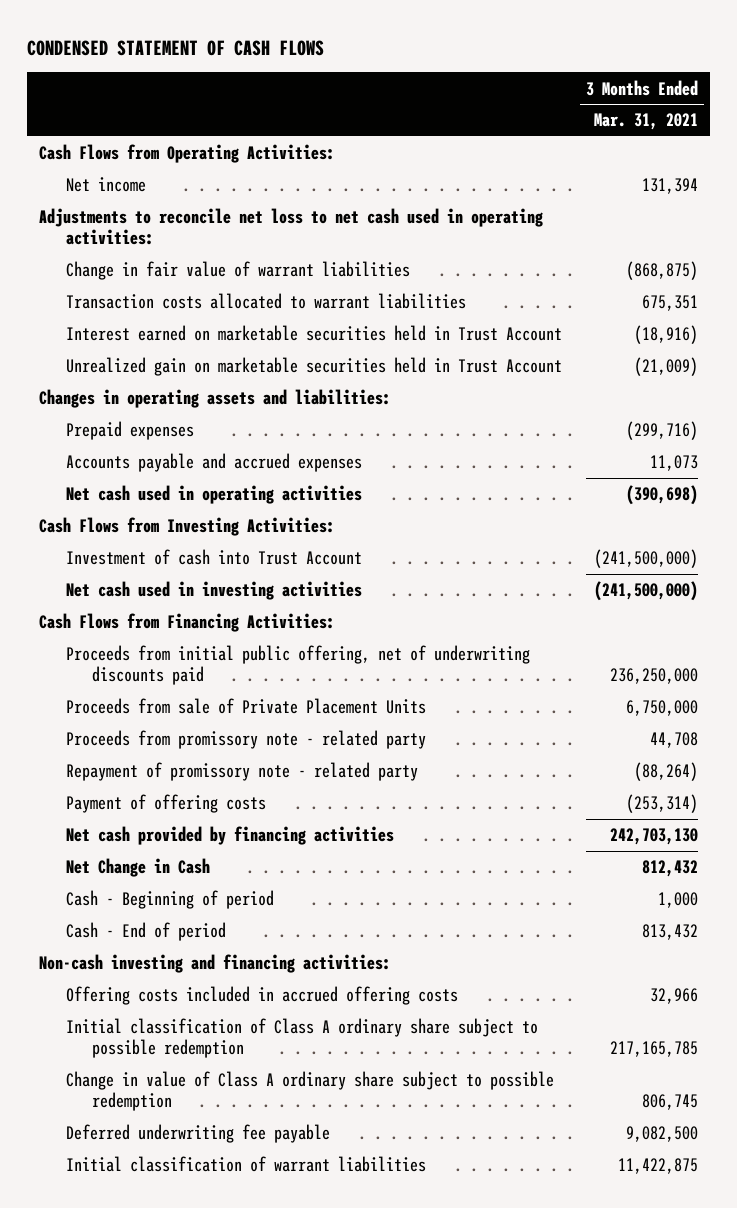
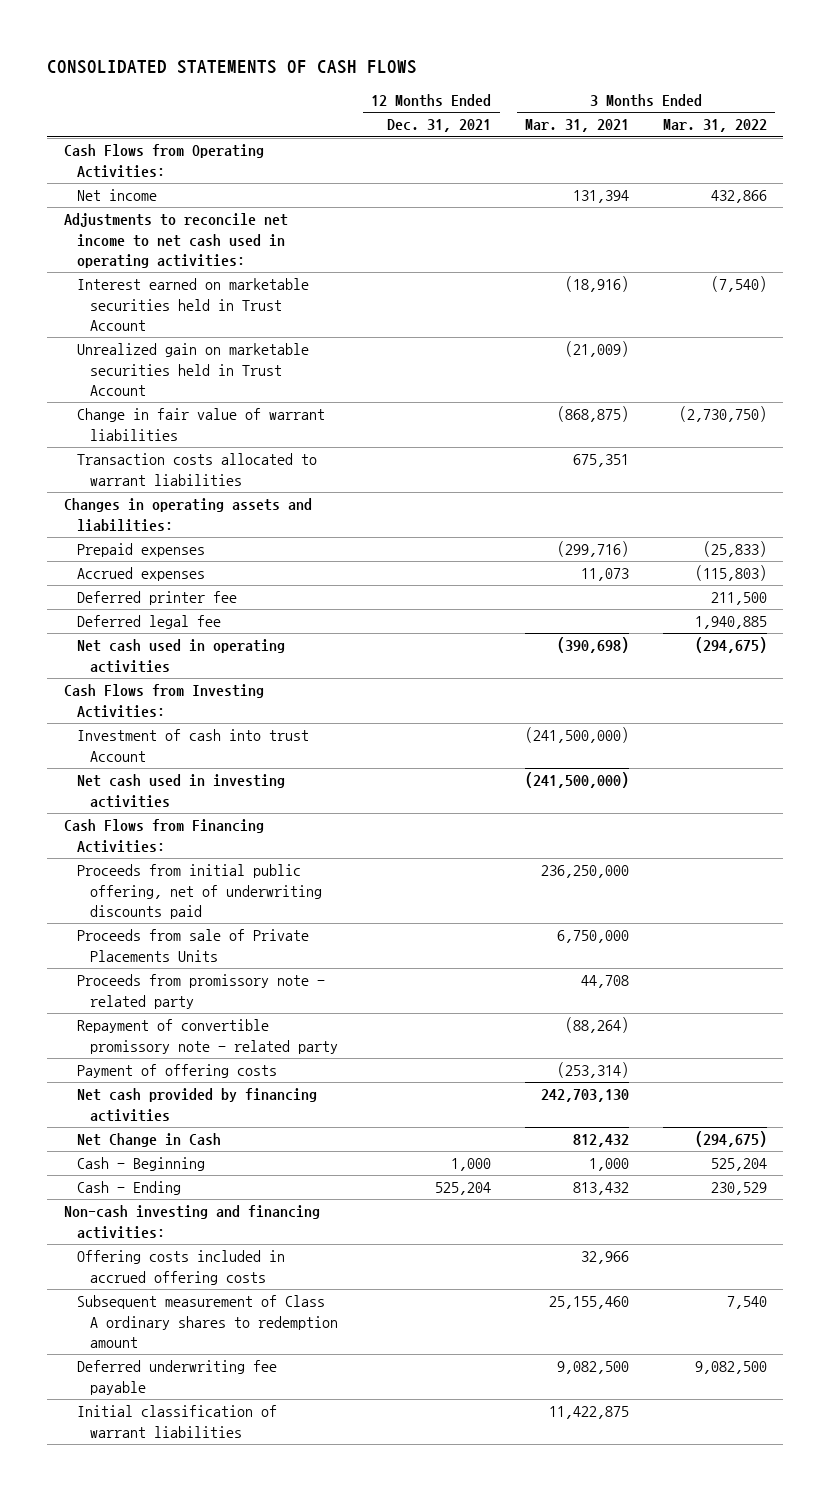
- CONDENSED STATEMENT OF CASH FLOWS
+ CONSOLIDATED STATEMENTS OF CASH FLOWS
- | 3 Months Ended Mar. 31, 2021
+ | 12 Months Ended Dec. 31, 2021 | 3 Months Ended Mar. 31, 2021 | 3 Months Ended Mar. 31, 2022
- Adjustments to reconcile net loss to net cash used in operating activities:
+ Adjustments to reconcile net income to net cash used in operating activities:
moved down: Change in fair value of warrant liabilities | | (868,875) | (2,730,750)
moved down: Transaction costs allocated to warrant liabilities | | 675,351 |
- Accounts payable and accrued expenses | 11,073
+ Accrued expenses | | 11,073 | (115,803)
+ Deferred printer fee | | | 211,500
+ Deferred legal fee | | | 1,940,885
- Investment of cash into Trust Account | (241,500,000)
+ Investment of cash into trust Account | | (241,500,000) |
- Proceeds from sale of Private Placement Units | 6,750,000
+ Proceeds from sale of Private Placements Units | | 6,750,000 |
- Repayment of promissory note - related party | (88,264)
+ Repayment of convertible promissory note - related party | | (88,264) |
- Cash - Beginning of period | 1,000
- Cash - End of period | 813,432
+ Cash - Beginning | 1,000 | 1,000 | 525,204
+ Cash - Ending | 525,204 | 813,432 | 230,529
- Initial classification of Class A ordinary share subject to possible redemption | 217,165,785
- Change in value of Class A ordinary share subject to possible redemption | 806,745
+ Subsequent measurement of Class A ordinary shares to redemption amount | | 25,155,460 | 7,540

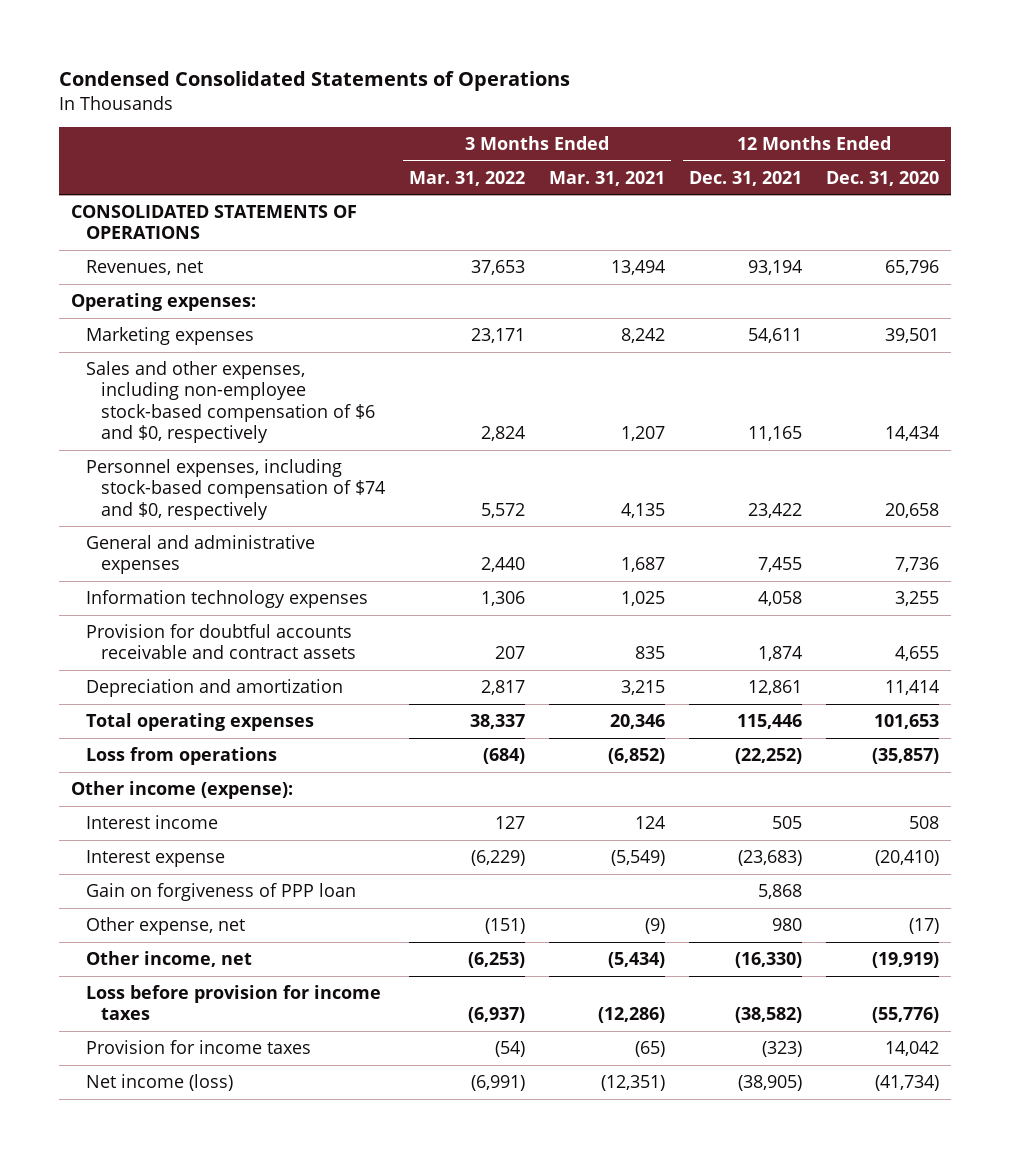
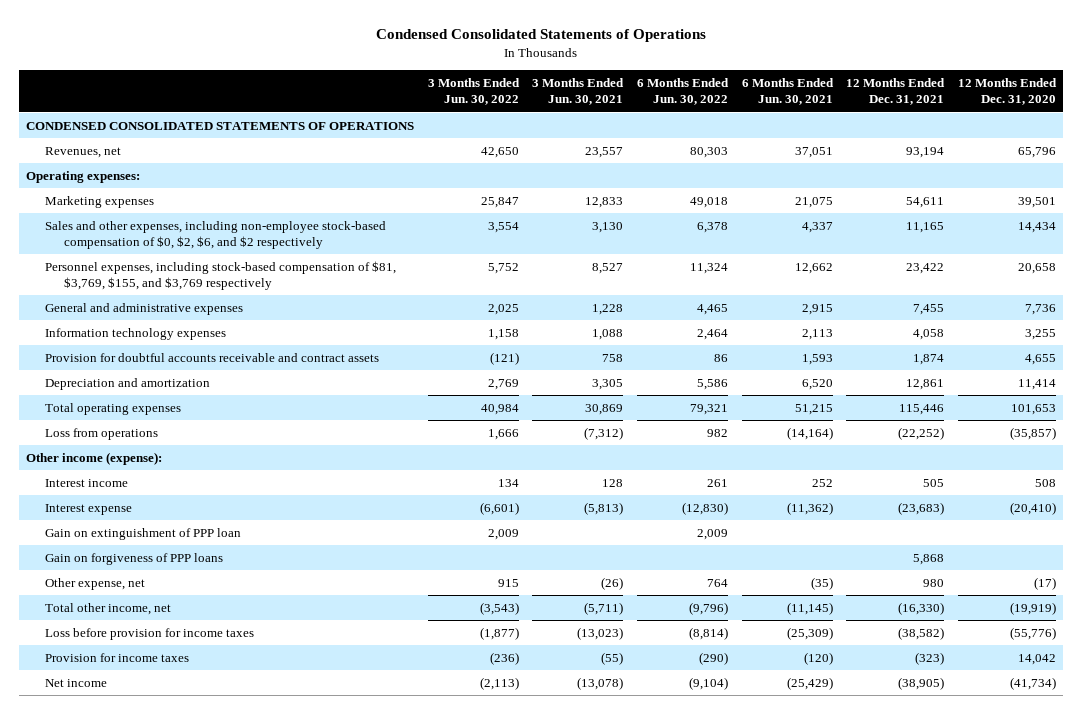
- | 3 Months Ended Mar. 31, 2022 | 3 Months Ended Mar. 31, 2021 | 12 Months Ended Dec. 31, 2021 | 12 Months Ended Dec. 31, 2020
+ | 3 Months Ended Jun. 30, 2022 | 3 Months Ended Jun. 30, 2021 | 6 Months Ended Jun. 30, 2022 | 6 Months Ended Jun. 30, 2021 | 12 Months Ended Dec. 31, 2021 | 12 Months Ended Dec. 31, 2020
- CONSOLIDATED STATEMENTS OF OPERATIONS
+ CONDENSED CONSOLIDATED STATEMENTS OF OPERATIONS
- Sales and other expenses, including non-employee stock-based compensation of $6 and $0, respectively | 2,824 | 1,207 | 11,165 | 14,434
- Personnel expenses, including stock-based compensation of $74 and $0, respectively | 5,572 | 4,135 | 23,422 | 20,658
+ Sales and other expenses, including non-employee stock-based compensation of $0, $2, $6, and $2 respectively | 3,554 | 3,130 | 6,378 | 4,337 | 11,165 | 14,434
+ Personnel expenses, including stock-based compensation of $81, $3,769, $155, and $3,769 respectively | 5,752 | 8,527 | 11,324 | 12,662 | 23,422 | 20,658
- Gain on forgiveness of PPP loan | | | 5,868 |
+ Gain on extinguishment of PPP loan | 2,009 | | 2,009 | | |
+ Gain on forgiveness of PPP loans | | | | | 5,868 |
- Other income, net | (6,253) | (5,434) | (16,330) | (19,919)
+ Total other income, net | (3,543) | (5,711) | (9,796) | (11,145) | (16,330) | (19,919)
- Net income (loss) | (6,991) | (12,351) | (38,905) | (41,734)
+ Net income | (2,113) | (13,078) | (9,104) | (25,429) | (38,905) | (41,734)

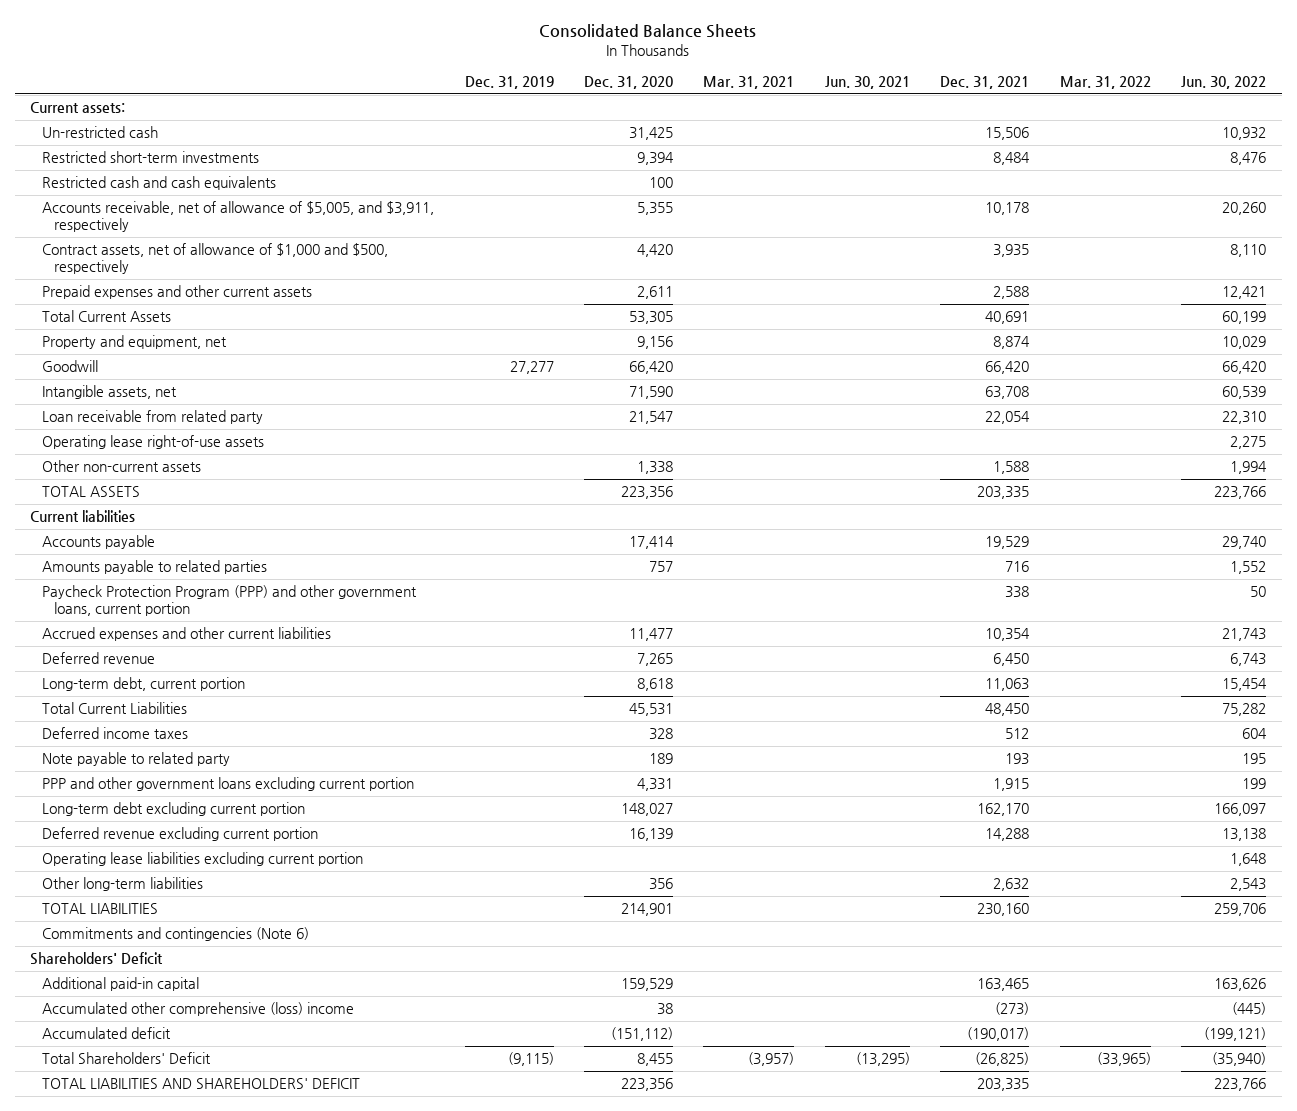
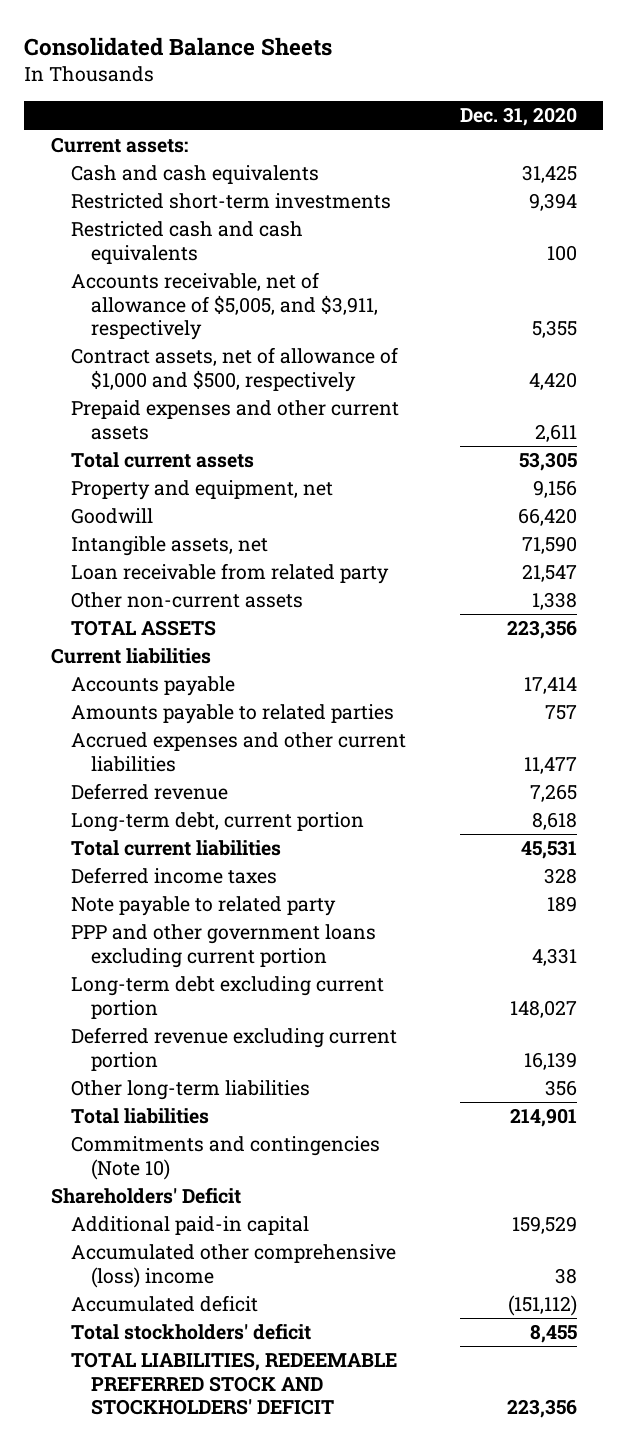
- | Dec. 31, 2019 | Dec. 31, 2020 | Mar. 31, 2021 | Jun. 30, 2021 | Dec. 31, 2021 | Mar. 31, 2022 | Jun. 30, 2022
+ | Dec. 31, 2020
- Un-restricted cash | | 31,425 | | | 15,506 | | 10,932
+ Cash and cash equivalents | 31,425
- Total Current Assets | | 53,305 | | | 40,691 | | 60,199
+ Total current assets | 53,305
- Operating lease right-of-use assets | | | | | | | 2,275
- Paycheck Protection Program (PPP) and other government loans, current portion | | | | | 338 | | 50
- Total Current Liabilities | | 45,531 | | | 48,450 | | 75,282
+ Total current liabilities | 45,531
- Operating lease liabilities excluding current portion | | | | | | | 1,648
- TOTAL LIABILITIES | | 214,901 | | | 230,160 | | 259,706
- Commitments and contingencies (Note 6)
+ Total liabilities | 214,901
+ Commitments and contingencies (Note 10)
- Total Shareholders' Deficit | (9,115) | 8,455 | (3,957) | (13,295) | (26,825) | (33,965) | (35,940)
- TOTAL LIABILITIES AND SHAREHOLDERS' DEFICIT | | 223,356 | | | 203,335 | | 223,766
+ Total stockholders' deficit | 8,455
+ TOTAL LIABILITIES, REDEEMABLE PREFERRED STOCK AND STOCKHOLDERS' DEFICIT | 223,356

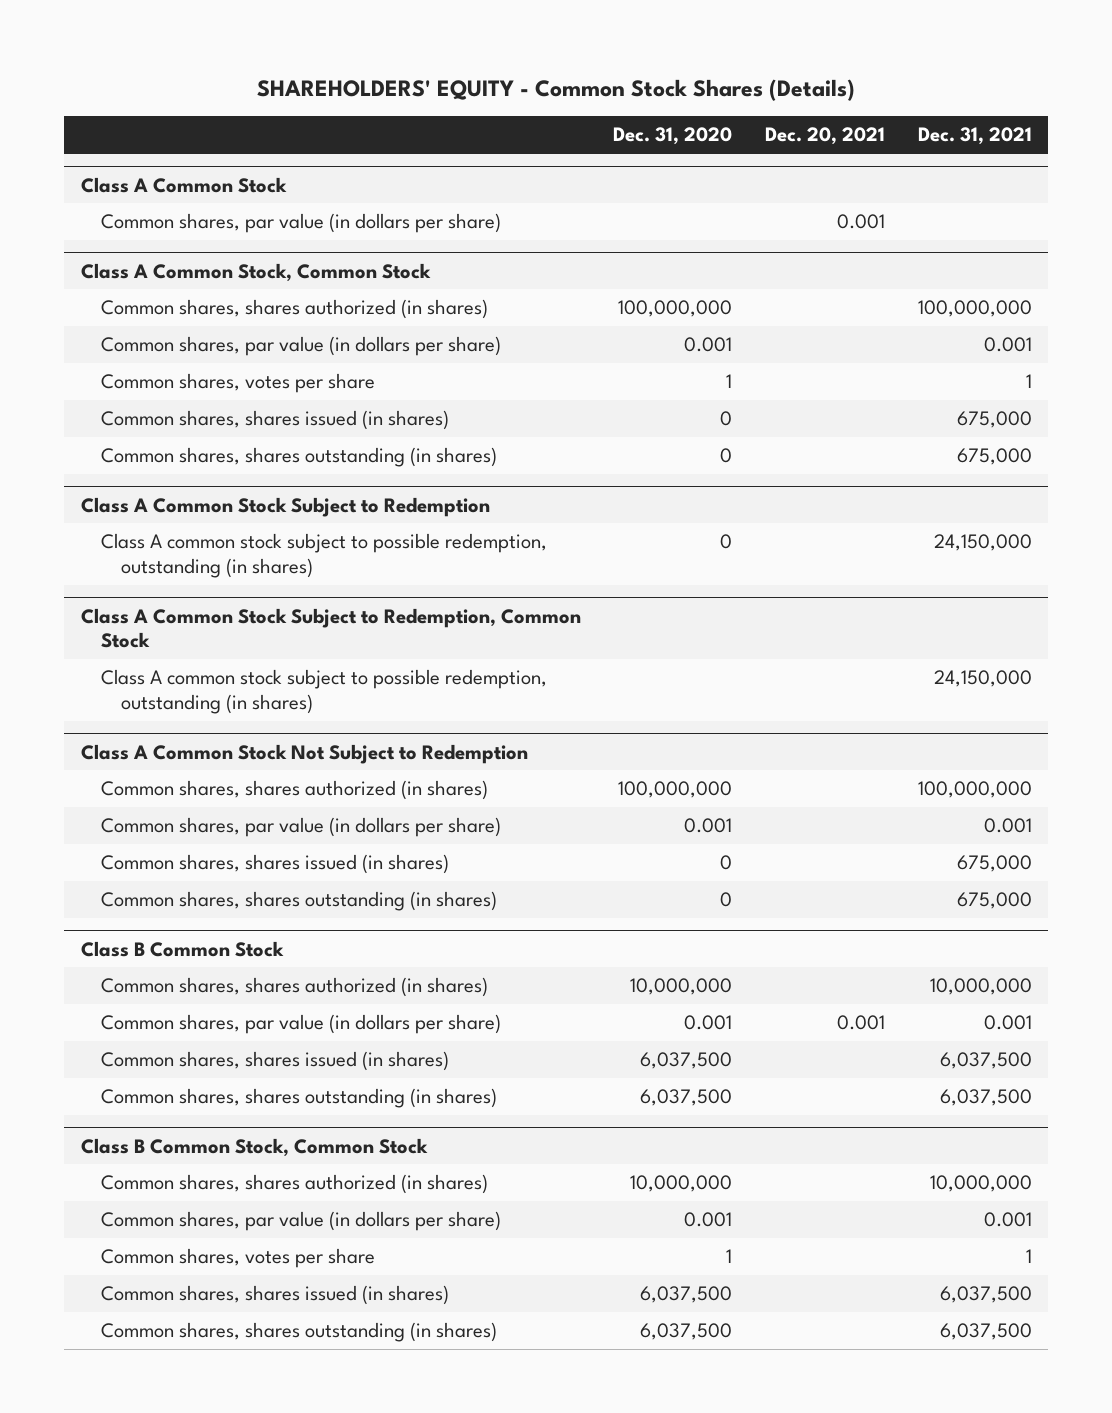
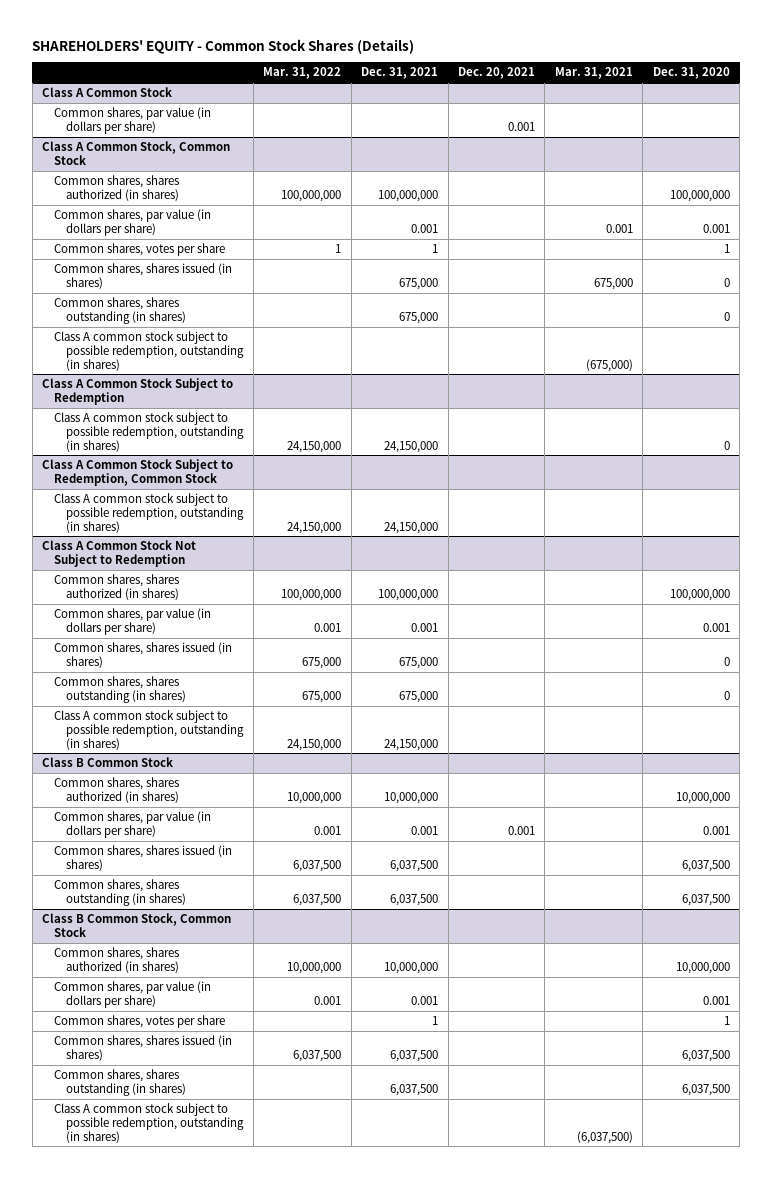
- | Dec. 31, 2020 | Dec. 20, 2021 | Dec. 31, 2021
+ | Mar. 31, 2022 | Dec. 31, 2021 | Dec. 20, 2021 | Mar. 31, 2021 | Dec. 31, 2020
@ Class A Common Stock, Common Stock
+ Class A common stock subject to possible redemption, outstanding (in shares) | | | | (675,000) |
@ Class A Common Stock Not Subject to Redemption
+ Class A common stock subject to possible redemption, outstanding (in shares) | 24,150,000 | 24,150,000 | | |
@ Class B Common Stock, Common Stock
+ Class A common stock subject to possible redemption, outstanding (in shares) | | | | (6,037,500) |

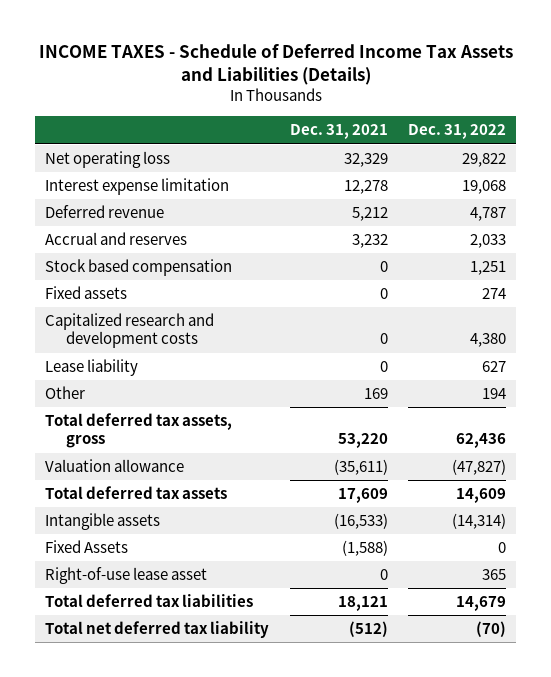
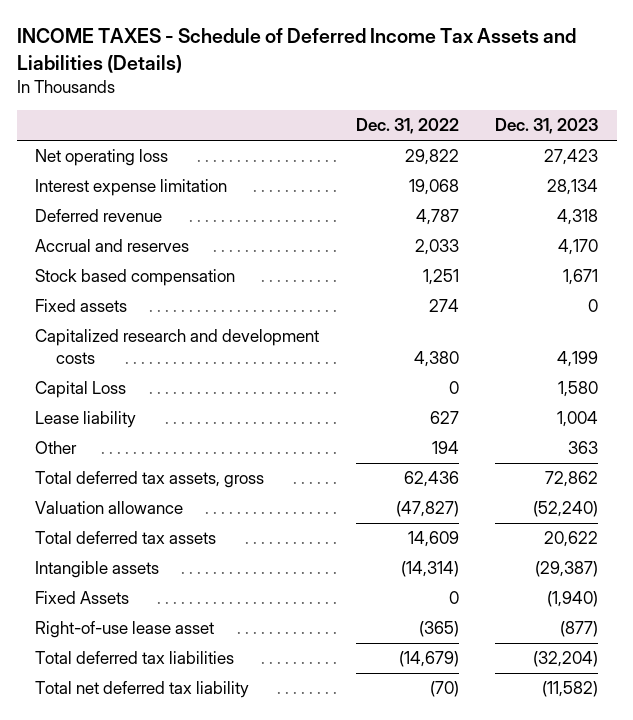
- | Dec. 31, 2021 | Dec. 31, 2022
+ | Dec. 31, 2022 | Dec. 31, 2023
+ Capital Loss | 0 | 1,580
- Right-of-use lease asset | 0 | 365
- Total deferred tax liabilities | 18,121 | 14,679
+ Right-of-use lease asset | (365) | (877)
+ Total deferred tax liabilities | (14,679) | (32,204)

